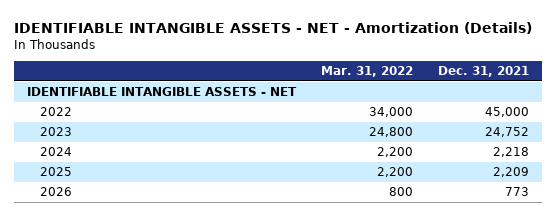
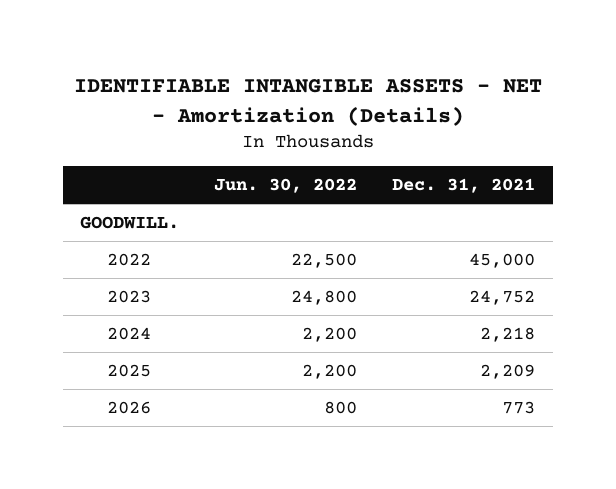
- | Mar. 31, 2022 | Dec. 31, 2021
+ | Jun. 30, 2022 | Dec. 31, 2021
- IDENTIFIABLE INTANGIBLE ASSETS - NET
+ GOODWILL.

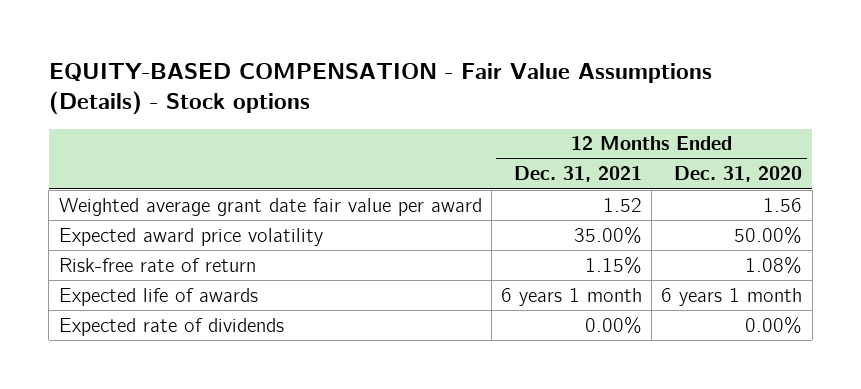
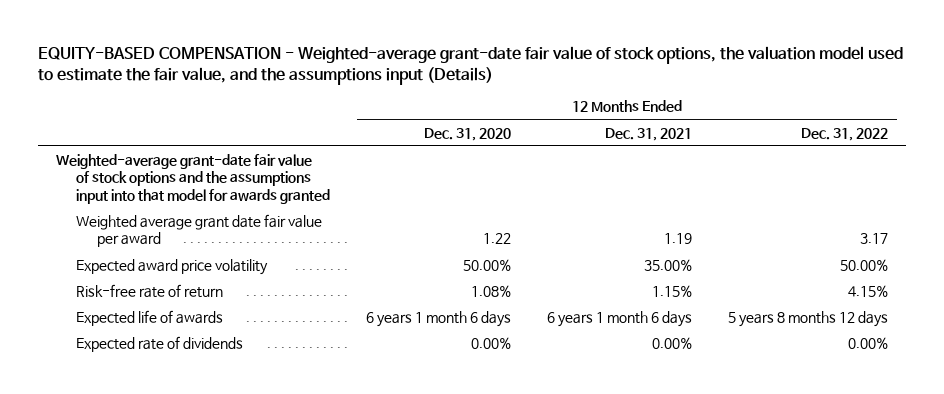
- EQUITY-BASED COMPENSATION - Fair Value Assumptions (Details) - Stock options
+ EQUITY-BASED COMPENSATION - Weighted-average grant-date fair value of stock options, the valuation model used to estimate the fair value, and the assumptions input (Details)
- | 12 Months Ended Dec. 31, 2021 | 12 Months Ended Dec. 31, 2020
+ | 12 Months Ended Dec. 31, 2020 | 12 Months Ended Dec. 31, 2021 | 12 Months Ended Dec. 31, 2022
- Weighted average grant date fair value per award | 1.52 | 1.56
+ Weighted-average grant-date fair value of stock options and the assumptions input into that model for awards granted
+ Weighted average grant date fair value per award | 1.22 | 1.19 | 3.17
- Expected life of awards | 6 years 1 month | 6 years 1 month
+ Expected life of awards | 6 years 1 month 6 days | 6 years 1 month 6 days | 5 years 8 months 12 days

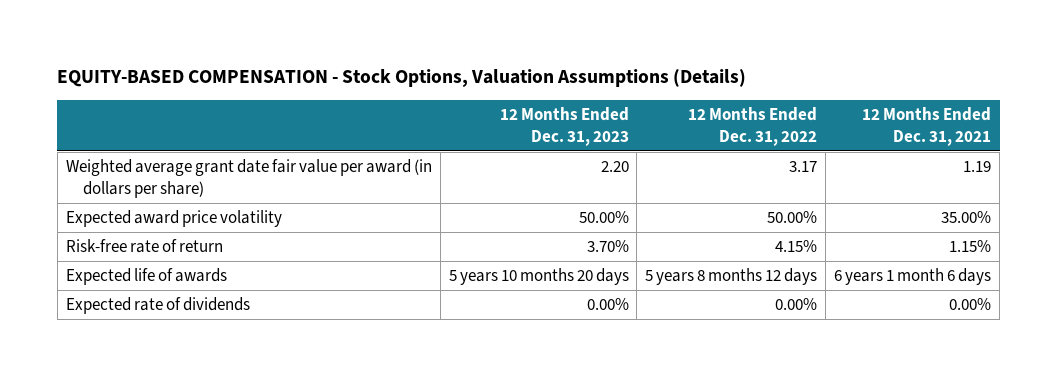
- EQUITY-BASED COMPENSATION - Weighted-average grant-date fair value of stock options, the valuation model used to estimate the fair value, and the assumptions input (Details)
+ EQUITY-BASED COMPENSATION - Stock Options, Valuation Assumptions (Details)
- | 12 Months Ended Dec. 31, 2020 | 12 Months Ended Dec. 31, 2021 | 12 Months Ended Dec. 31, 2022
+ | 12 Months Ended Dec. 31, 2023 | 12 Months Ended Dec. 31, 2022 | 12 Months Ended Dec. 31, 2021
- Weighted-average grant-date fair value of stock options and the assumptions input into that model for awards granted
- Weighted average grant date fair value per award | 1.22 | 1.19 | 3.17
+ Weighted average grant date fair value per award (in dollars per share) | 2.20 | 3.17 | 1.19

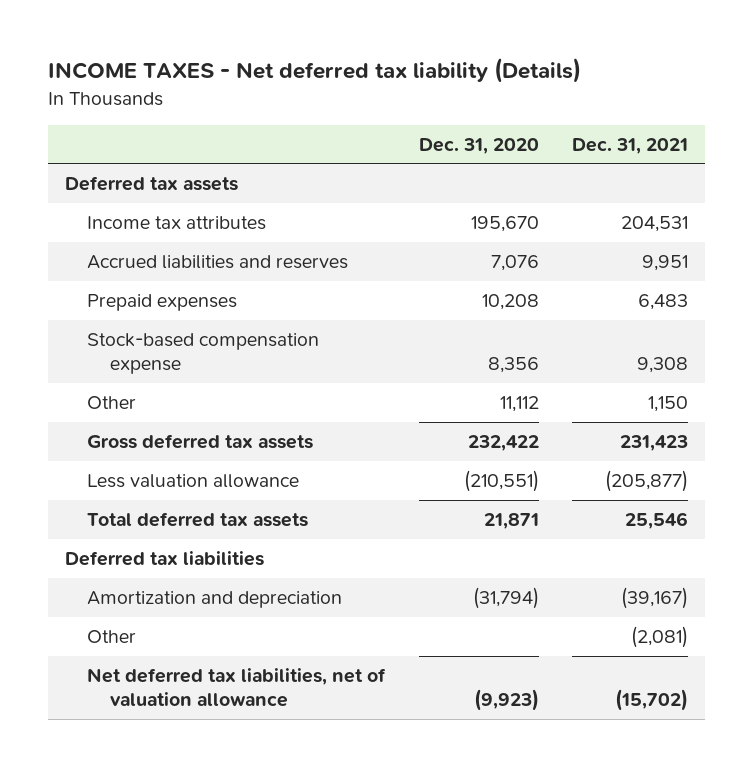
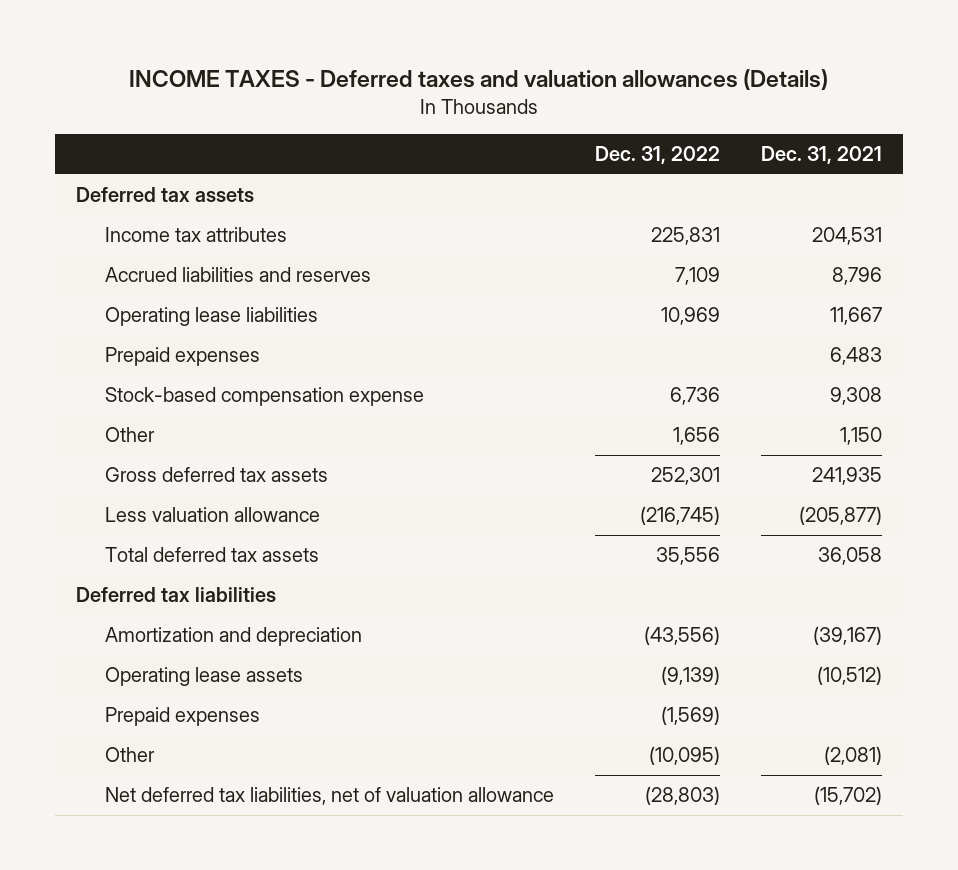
- INCOME TAXES - Net deferred tax liability (Details)
+ INCOME TAXES - Deferred taxes and valuation allowances (Details)
- | Dec. 31, 2020 | Dec. 31, 2021
+ | Dec. 31, 2022 | Dec. 31, 2021
- Accrued liabilities and reserves | 7,076 | 9,951
+ Accrued liabilities and reserves | 7,109 | 8,796
+ Operating lease liabilities | 10,969 | 11,667
- Gross deferred tax assets | 232,422 | 231,423
+ Gross deferred tax assets | 252,301 | 241,935
- Total deferred tax assets | 21,871 | 25,546
+ Total deferred tax assets | 35,556 | 36,058
+ Operating lease assets | (9,139) | (10,512)
+ Prepaid expenses | (1,569) |

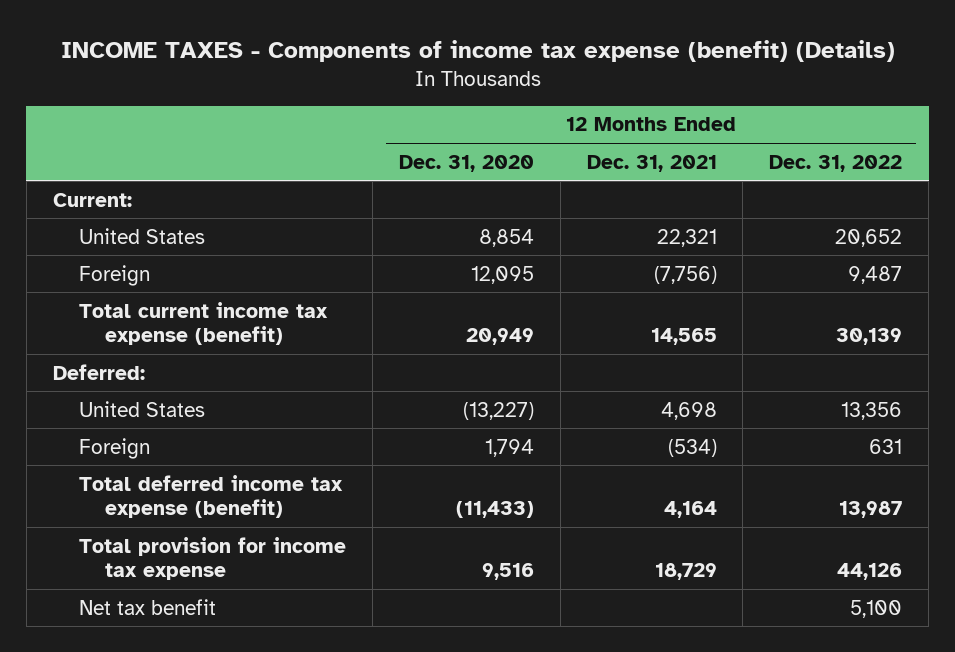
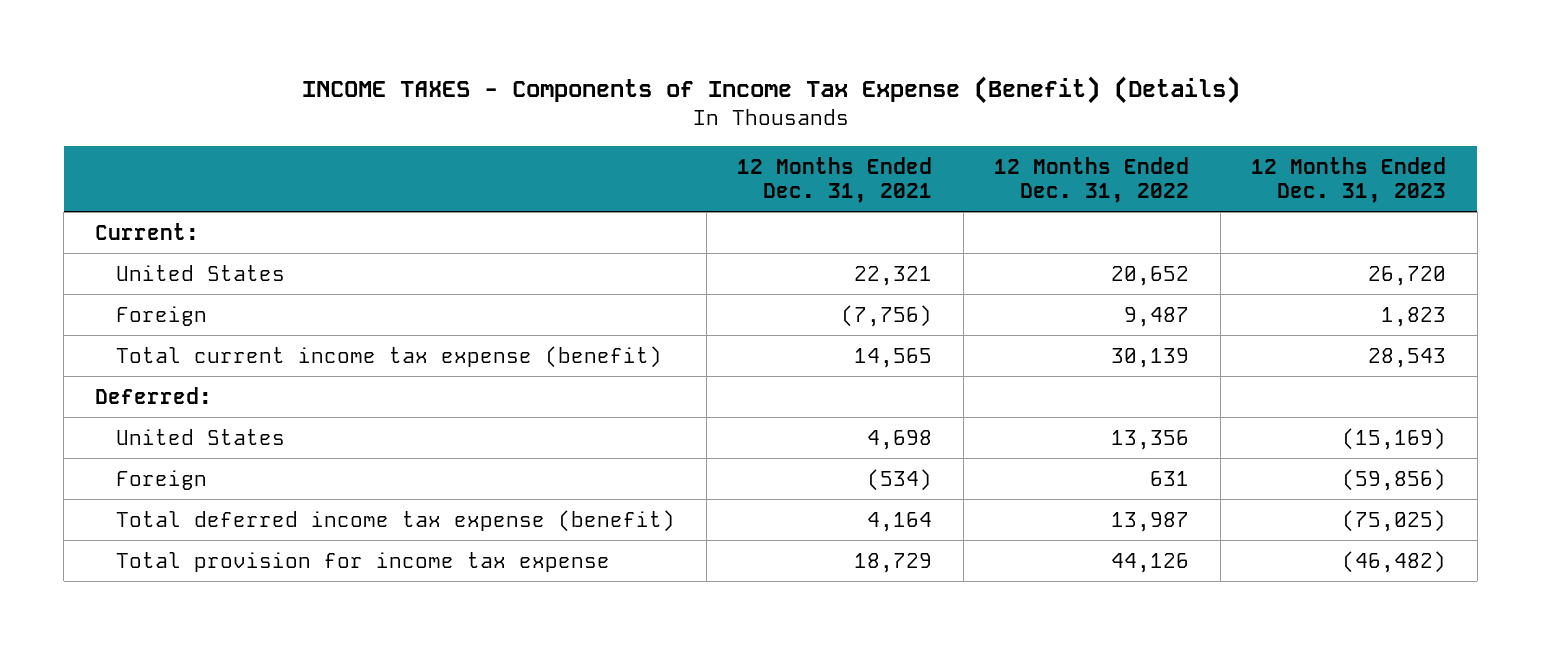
- INCOME TAXES - Components of income tax expense (benefit) (Details)
+ INCOME TAXES - Components of Income Tax Expense (Benefit) (Details)
- | 12 Months Ended Dec. 31, 2020 | 12 Months Ended Dec. 31, 2021 | 12 Months Ended Dec. 31, 2022
+ | 12 Months Ended Dec. 31, 2021 | 12 Months Ended Dec. 31, 2022 | 12 Months Ended Dec. 31, 2023
- Net tax benefit | | | 5,100

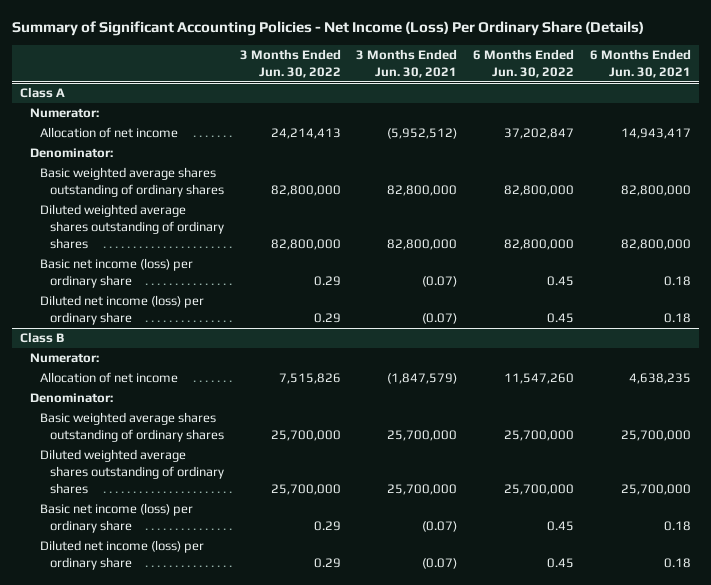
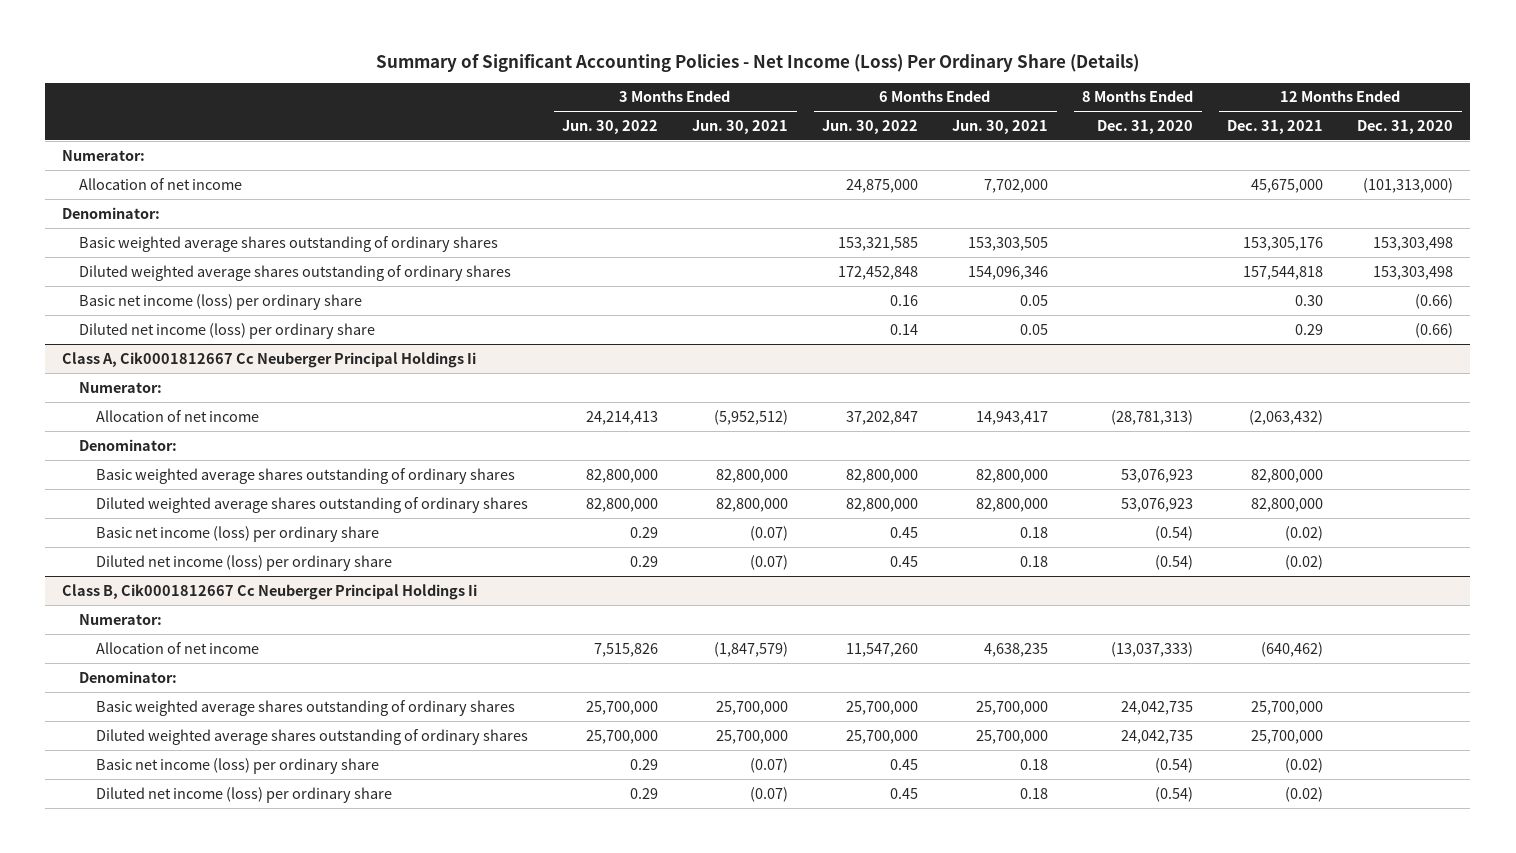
- | 3 Months Ended Jun. 30, 2022 | 3 Months Ended Jun. 30, 2021 | 6 Months Ended Jun. 30, 2022 | 6 Months Ended Jun. 30, 2021
+ | 3 Months Ended Jun. 30, 2022 | 3 Months Ended Jun. 30, 2021 | 6 Months Ended Jun. 30, 2022 | 6 Months Ended Jun. 30, 2021 | 8 Months Ended Dec. 31, 2020 | 12 Months Ended Dec. 31, 2021 | 12 Months Ended Dec. 31, 2020
- Class A
+ Allocation of net income | | | 24,875,000 | 7,702,000 | | 45,675,000 | (101,313,000)
+ Denominator:
+ Basic weighted average shares outstanding of ordinary shares | | | 153,321,585 | 153,303,505 | | 153,305,176 | 153,303,498
+ Diluted weighted average shares outstanding of ordinary shares | | | 172,452,848 | 154,096,346 | | 157,544,818 | 153,303,498
+ Basic net income (loss) per ordinary share | | | 0.16 | 0.05 | | 0.30 | (0.66)
+ Diluted net income (loss) per ordinary share | | | 0.14 | 0.05 | | 0.29 | (0.66)
+ Class A, Cik0001812667 Cc Neuberger Principal Holdings Ii
+ Numerator:
- Class B
+ Class B, Cik0001812667 Cc Neuberger Principal Holdings Ii

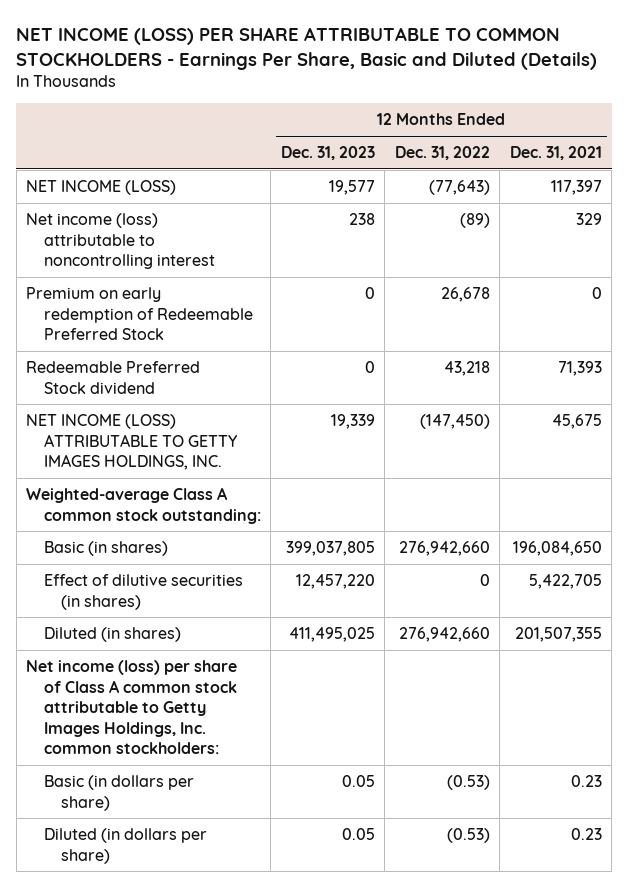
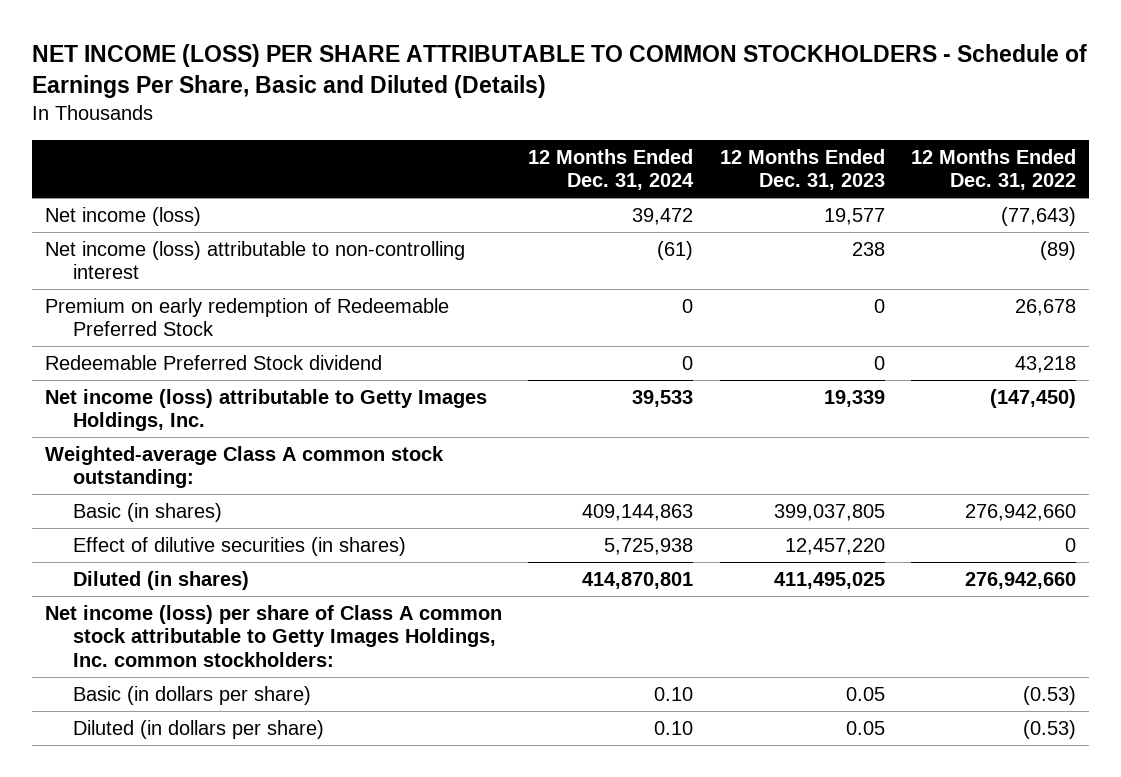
- NET INCOME (LOSS) PER SHARE ATTRIBUTABLE TO COMMON STOCKHOLDERS - Earnings Per Share, Basic and Diluted (Details)
+ NET INCOME (LOSS) PER SHARE ATTRIBUTABLE TO COMMON STOCKHOLDERS - Schedule of Earnings Per Share, Basic and Diluted (Details)
- | 12 Months Ended Dec. 31, 2023 | 12 Months Ended Dec. 31, 2022 | 12 Months Ended Dec. 31, 2021
+ | 12 Months Ended Dec. 31, 2024 | 12 Months Ended Dec. 31, 2023 | 12 Months Ended Dec. 31, 2022
- NET INCOME (LOSS) | 19,577 | (77,643) | 117,397
- Net income (loss) attributable to noncontrolling interest | 238 | (89) | 329
+ Net income (loss) | 39,472 | 19,577 | (77,643)
+ Net income (loss) attributable to non-controlling interest | (61) | 238 | (89)
- NET INCOME (LOSS) ATTRIBUTABLE TO GETTY IMAGES HOLDINGS, INC. | 19,339 | (147,450) | 45,675
+ Net income (loss) attributable to Getty Images Holdings, Inc. | 39,533 | 19,339 | (147,450)

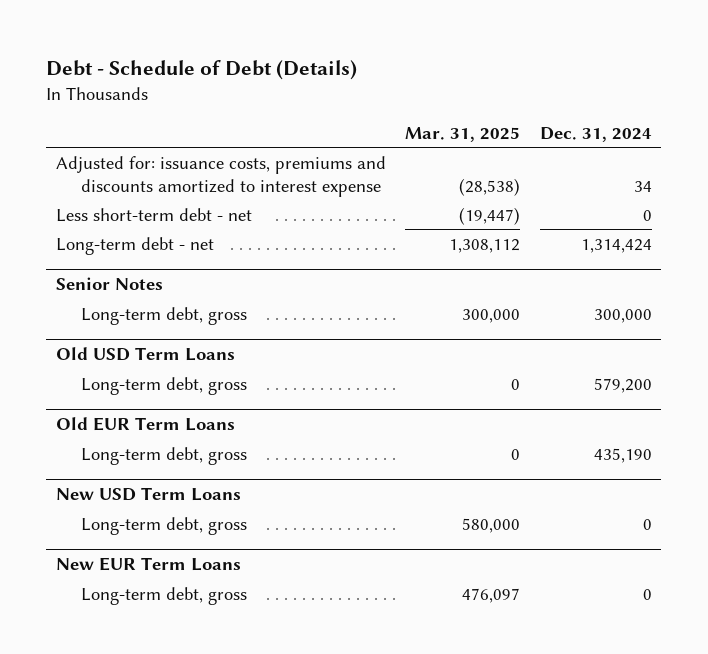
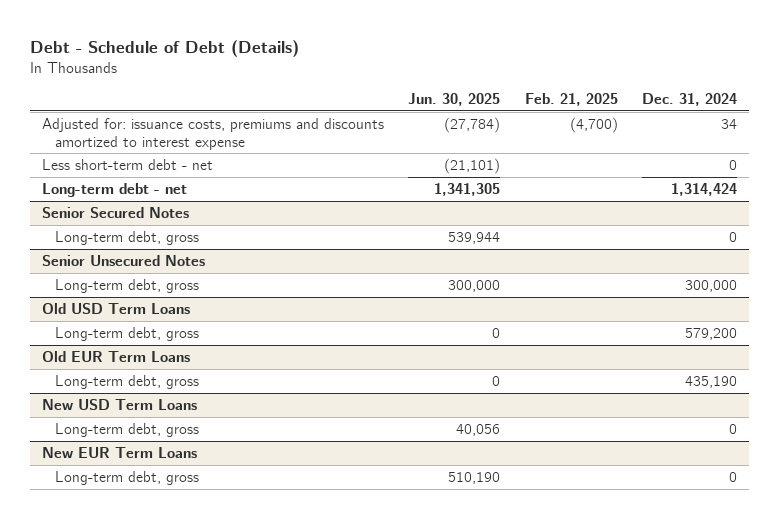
- | Mar. 31, 2025 | Dec. 31, 2024
+ | Jun. 30, 2025 | Feb. 21, 2025 | Dec. 31, 2024
- Senior Notes
+ Senior Secured Notes
+ Long-term debt, gross | 539,944 | | 0
+ Senior Unsecured Notes

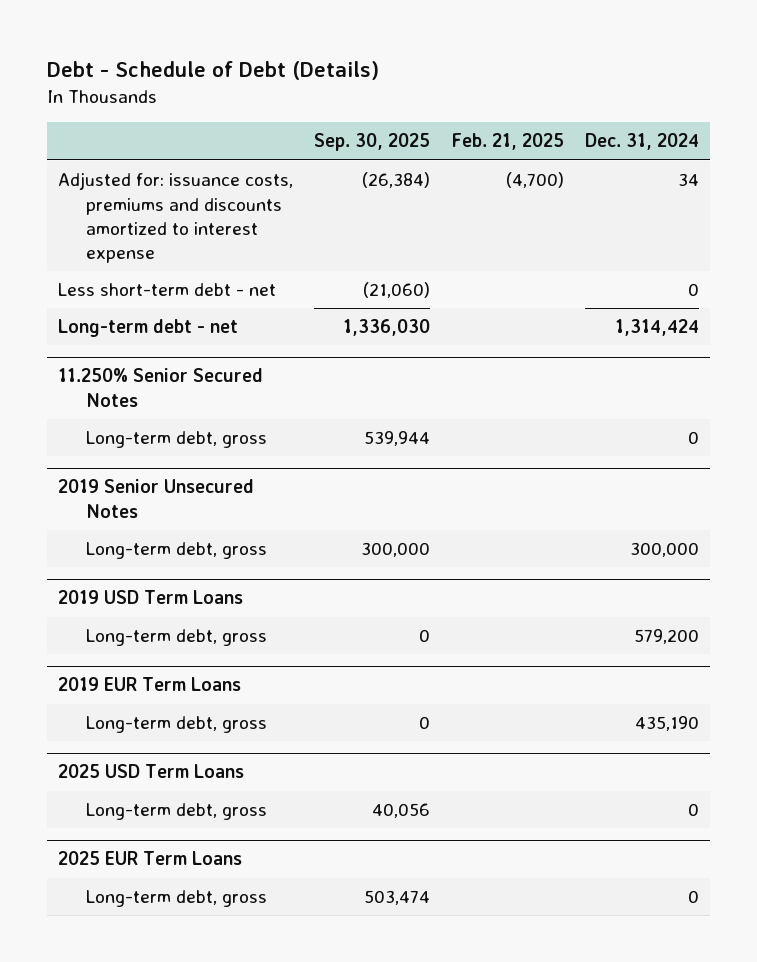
- | Jun. 30, 2025 | Feb. 21, 2025 | Dec. 31, 2024
+ | Sep. 30, 2025 | Feb. 21, 2025 | Dec. 31, 2024
- Senior Secured Notes
+ 11.250% Senior Secured Notes
- Senior Unsecured Notes
+ 2019 Senior Unsecured Notes
- Old USD Term Loans
+ 2019 USD Term Loans
- Old EUR Term Loans
+ 2019 EUR Term Loans
- New USD Term Loans
+ 2025 USD Term Loans
- New EUR Term Loans
+ 2025 EUR Term Loans

